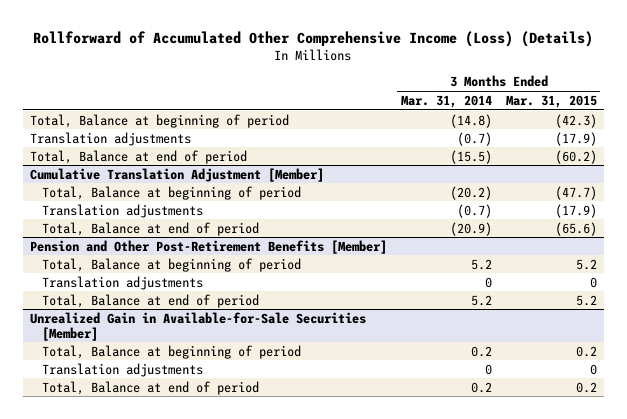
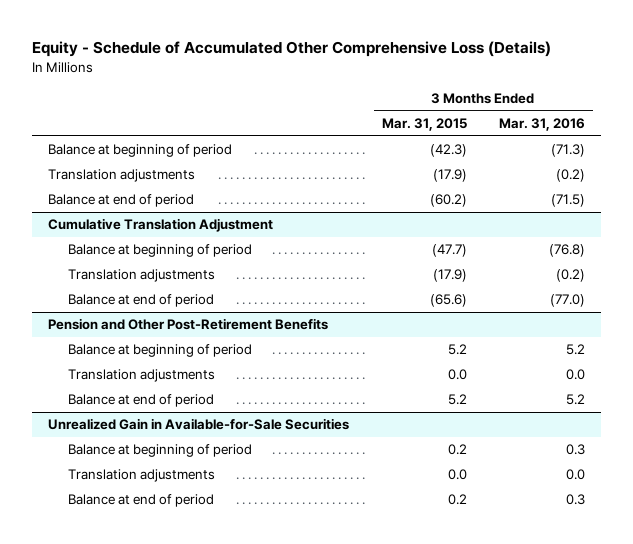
- Rollforward of Accumulated Other Comprehensive Income (Loss) (Details)
+ Equity - Schedule of Accumulated Other Comprehensive Loss (Details)
- | 3 Months Ended Mar. 31, 2014 | 3 Months Ended Mar. 31, 2015
+ | 3 Months Ended Mar. 31, 2015 | 3 Months Ended Mar. 31, 2016
- Total, Balance at beginning of period | (14.8) | (42.3)
+ Balance at beginning of period | (42.3) | (71.3)
- Total, Balance at end of period | (15.5) | (60.2)
- Cumulative Translation Adjustment [Member]
- Total, Balance at beginning of period | (20.2) | (47.7)
+ Balance at end of period | (60.2) | (71.5)
+ Cumulative Translation Adjustment
+ Balance at beginning of period | (47.7) | (76.8)
- Total, Balance at end of period | (20.9) | (65.6)
- Pension and Other Post-Retirement Benefits [Member]
- Total, Balance at beginning of period | 5.2 | 5.2
- Translation adjustments | 0 | 0
- Total, Balance at end of period | 5.2 | 5.2
- Unrealized Gain in Available-for-Sale Securities [Member]
- Total, Balance at beginning of period | 0.2 | 0.2
- Translation adjustments | 0 | 0
- Total, Balance at end of period | 0.2 | 0.2
+ Balance at end of period | (65.6) | (77.0)
+ Pension and Other Post-Retirement Benefits
+ Balance at beginning of period | 5.2 | 5.2
+ Translation adjustments | 0.0 | 0.0
+ Balance at end of period | 5.2 | 5.2
+ Unrealized Gain in Available-for-Sale Securities
+ Balance at beginning of period | 0.2 | 0.3
+ Translation adjustments | 0.0 | 0.0
+ Balance at end of period | 0.2 | 0.3

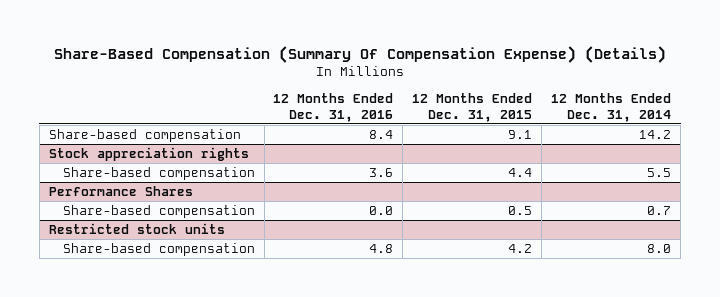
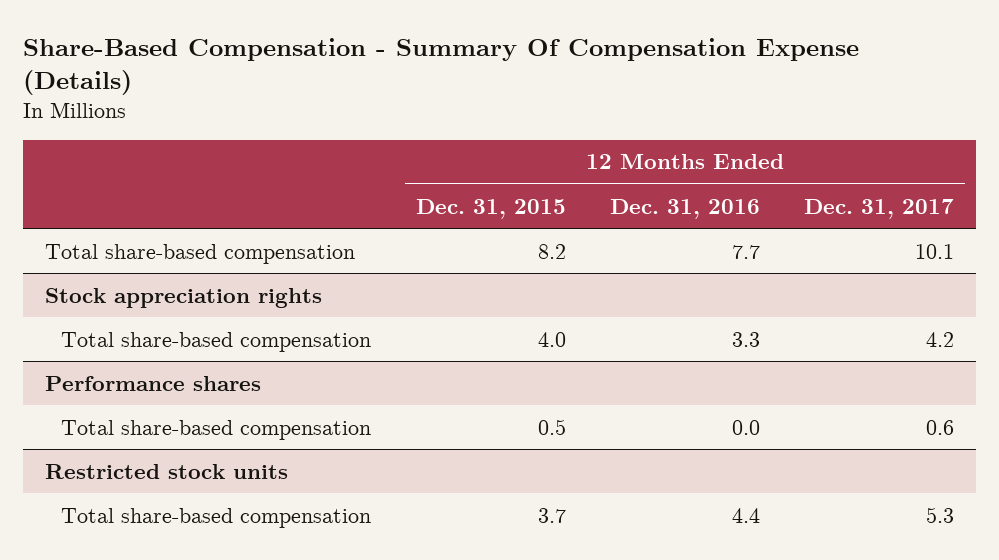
- Share-Based Compensation (Summary Of Compensation Expense) (Details)
+ Share-Based Compensation - Summary Of Compensation Expense (Details)
- | 12 Months Ended Dec. 31, 2016 | 12 Months Ended Dec. 31, 2015 | 12 Months Ended Dec. 31, 2014
+ | 12 Months Ended Dec. 31, 2015 | 12 Months Ended Dec. 31, 2016 | 12 Months Ended Dec. 31, 2017
- Share-based compensation | 8.4 | 9.1 | 14.2
+ Total share-based compensation | 8.2 | 7.7 | 10.1
@ Stock appreciation rights
- Share-based compensation | 3.6 | 4.4 | 5.5
- Performance Shares
- Share-based compensation | 0.0 | 0.5 | 0.7
@ Stock appreciation rights
+ Total share-based compensation | 4.0 | 3.3 | 4.2
+ Performance shares
+ Total share-based compensation | 0.5 | 0.0 | 0.6
@ Restricted stock units
- Share-based compensation | 4.8 | 4.2 | 8.0
+ Total share-based compensation | 3.7 | 4.4 | 5.3

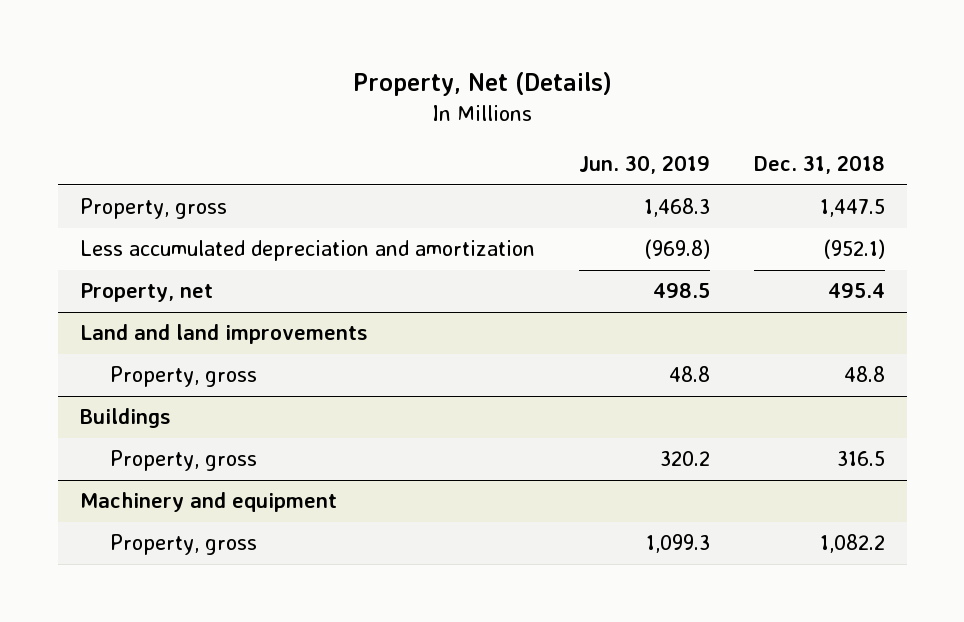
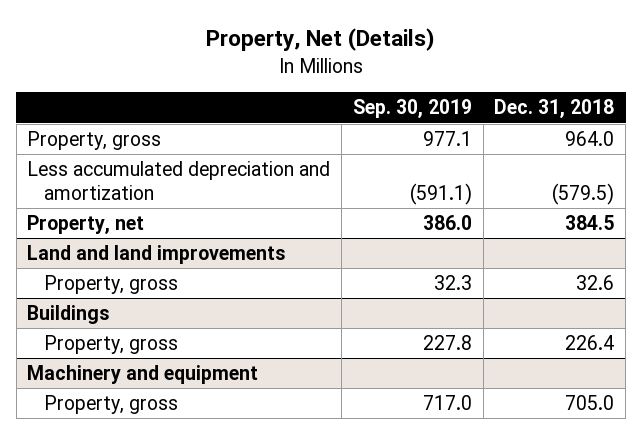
- | Jun. 30, 2019 | Dec. 31, 2018
+ | Sep. 30, 2019 | Dec. 31, 2018
- Property, gross | 1,468.3 | 1,447.5
- Less accumulated depreciation and amortization | (969.8) | (952.1)
- Property, net | 498.5 | 495.4
+ Property, gross | 977.1 | 964.0
+ Less accumulated depreciation and amortization | (591.1) | (579.5)
+ Property, net | 386.0 | 384.5
@ Land and land improvements
- Property, gross | 48.8 | 48.8
+ Property, gross | 32.3 | 32.6
@ Buildings
- Property, gross | 320.2 | 316.5
+ Property, gross | 227.8 | 226.4
@ Machinery and equipment
- Property, gross | 1,099.3 | 1,082.2
+ Property, gross | 717.0 | 705.0

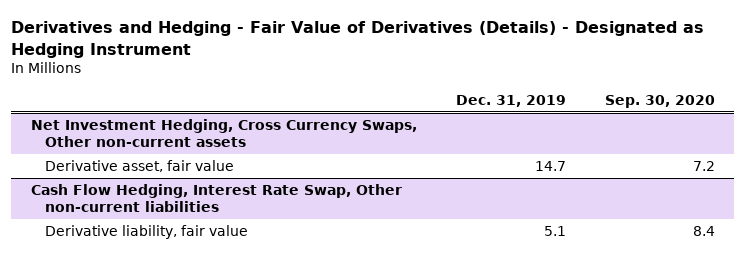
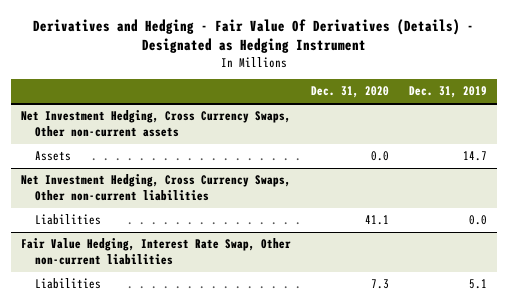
- Derivatives and Hedging - Fair Value of Derivatives (Details) - Designated as Hedging Instrument
+ Derivatives and Hedging - Fair Value Of Derivatives (Details) - Designated as Hedging Instrument
- | Dec. 31, 2019 | Sep. 30, 2020
+ | Dec. 31, 2020 | Dec. 31, 2019
@ Net Investment Hedging, Cross Currency Swaps, Other non-current assets
- Derivative asset, fair value | 14.7 | 7.2
- Cash Flow Hedging, Interest Rate Swap, Other non-current liabilities
- Derivative liability, fair value | 5.1 | 8.4
@ Net Investment Hedging, Cross Currency Swaps, Other non-current assets
+ Assets | 0.0 | 14.7
+ Net Investment Hedging, Cross Currency Swaps, Other non-current liabilities
+ Liabilities | 41.1 | 0.0
+ Fair Value Hedging, Interest Rate Swap, Other non-current liabilities
+ Liabilities | 7.3 | 5.1

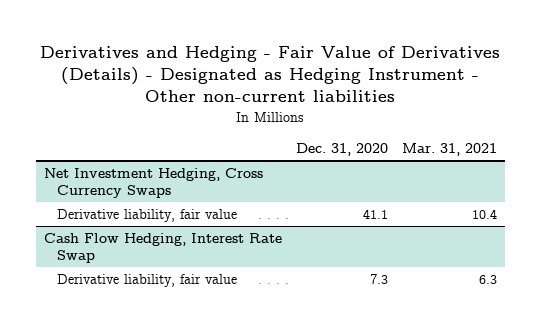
- Derivatives and Hedging - Fair Value Of Derivatives (Details) - Designated as Hedging Instrument
+ Derivatives and Hedging - Fair Value of Derivatives (Details) - Designated as Hedging Instrument - Other non-current liabilities
- | Dec. 31, 2020 | Dec. 31, 2019
+ | Dec. 31, 2020 | Mar. 31, 2021
- Net Investment Hedging, Cross Currency Swaps, Other non-current assets
- Assets | 0.0 | 14.7
- Net Investment Hedging, Cross Currency Swaps, Other non-current liabilities
- Liabilities | 41.1 | 0.0
- Fair Value Hedging, Interest Rate Swap, Other non-current liabilities
- Liabilities | 7.3 | 5.1
+ Net Investment Hedging, Cross Currency Swaps
+ Derivative liability, fair value | 41.1 | 10.4
+ Cash Flow Hedging, Interest Rate Swap
+ Derivative liability, fair value | 7.3 | 6.3

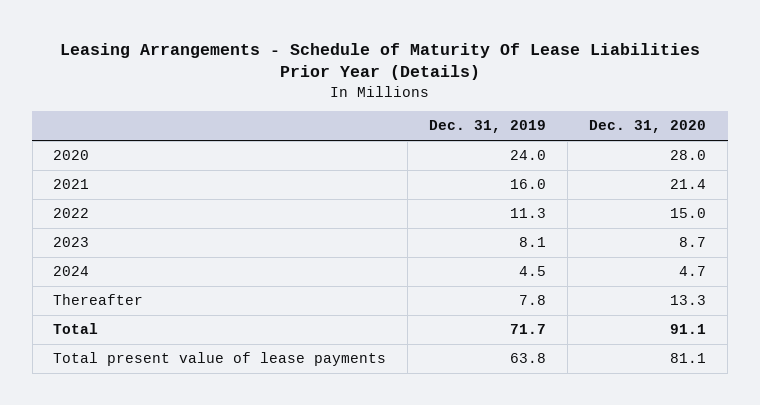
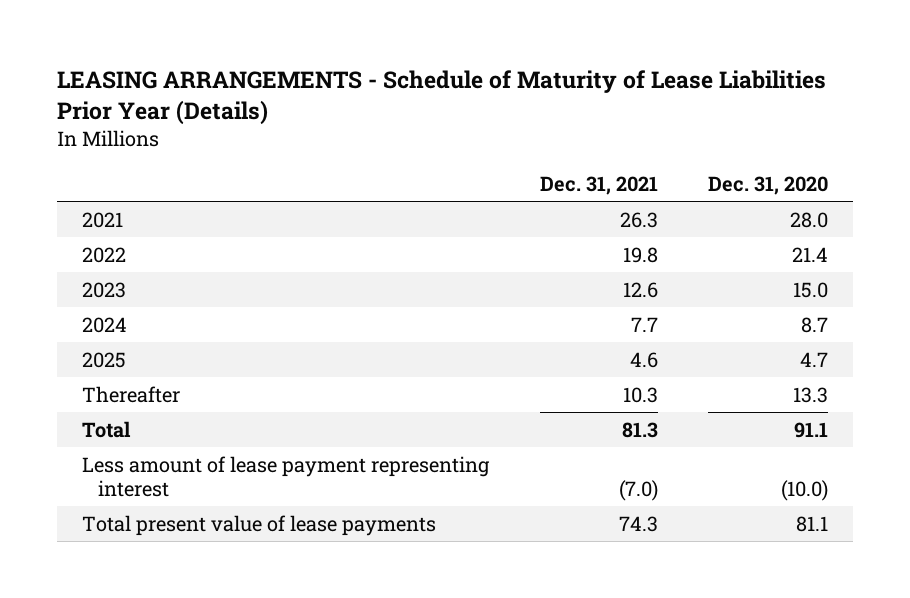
- Leasing Arrangements - Schedule of Maturity Of Lease Liabilities Prior Year (Details)
+ LEASING ARRANGEMENTS - Schedule of Maturity of Lease Liabilities Prior Year (Details)
- | Dec. 31, 2019 | Dec. 31, 2020
+ | Dec. 31, 2021 | Dec. 31, 2020
- 2020 | 24.0 | 28.0
- 2021 | 16.0 | 21.4
- 2022 | 11.3 | 15.0
- 2023 | 8.1 | 8.7
- 2024 | 4.5 | 4.7
+ 2021 | 26.3 | 28.0
+ 2022 | 19.8 | 21.4
+ 2023 | 12.6 | 15.0
+ 2024 | 7.7 | 8.7
+ 2025 | 4.6 | 4.7
+ Less amount of lease payment representing interest | (7.0) | (10.0)

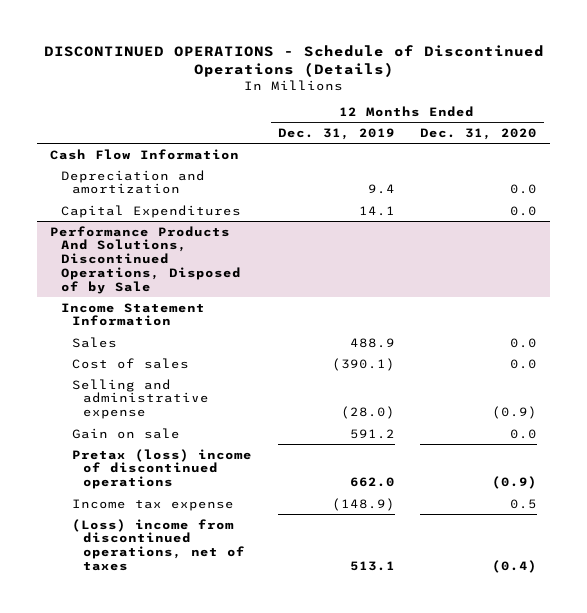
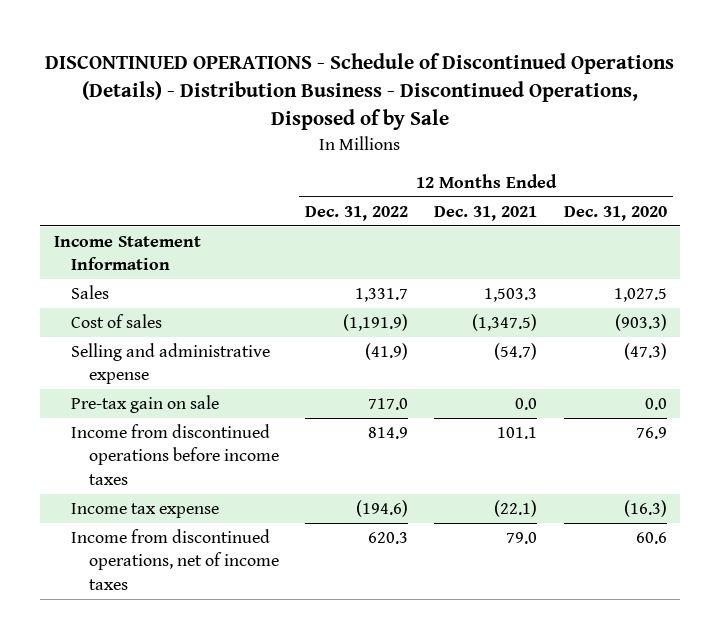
- DISCONTINUED OPERATIONS - Schedule of Discontinued Operations (Details)
+ DISCONTINUED OPERATIONS - Schedule of Discontinued Operations (Details) - Distribution Business - Discontinued Operations, Disposed of by Sale
- | 12 Months Ended Dec. 31, 2019 | 12 Months Ended Dec. 31, 2020
+ | 12 Months Ended Dec. 31, 2022 | 12 Months Ended Dec. 31, 2021 | 12 Months Ended Dec. 31, 2020
- Cash Flow Information
- Depreciation and amortization | 9.4 | 0.0
- Capital Expenditures | 14.1 | 0.0
- Performance Products And Solutions, Discontinued Operations, Disposed of by Sale
- Sales | 488.9 | 0.0
- Cost of sales | (390.1) | 0.0
- Selling and administrative expense | (28.0) | (0.9)
- Gain on sale | 591.2 | 0.0
- Pretax (loss) income of discontinued operations | 662.0 | (0.9)
- Income tax expense | (148.9) | 0.5
- (Loss) income from discontinued operations, net of taxes | 513.1 | (0.4)
+ Sales | 1,331.7 | 1,503.3 | 1,027.5
+ Cost of sales | (1,191.9) | (1,347.5) | (903.3)
+ Selling and administrative expense | (41.9) | (54.7) | (47.3)
+ Pre-tax gain on sale | 717.0 | 0.0 | 0.0
+ Income from discontinued operations before income taxes | 814.9 | 101.1 | 76.9
+ Income tax expense | (194.6) | (22.1) | (16.3)
+ Income from discontinued operations, net of income taxes | 620.3 | 79.0 | 60.6

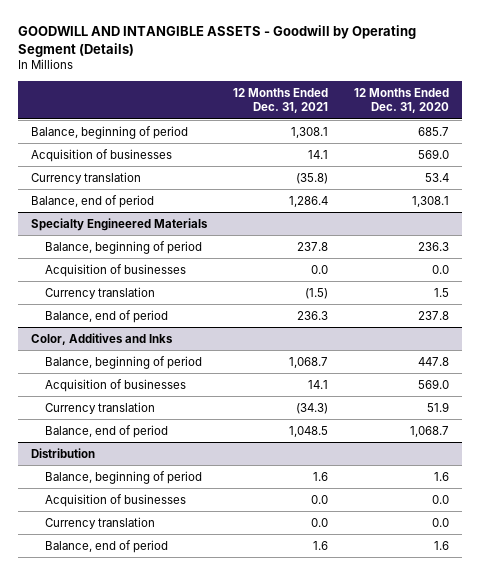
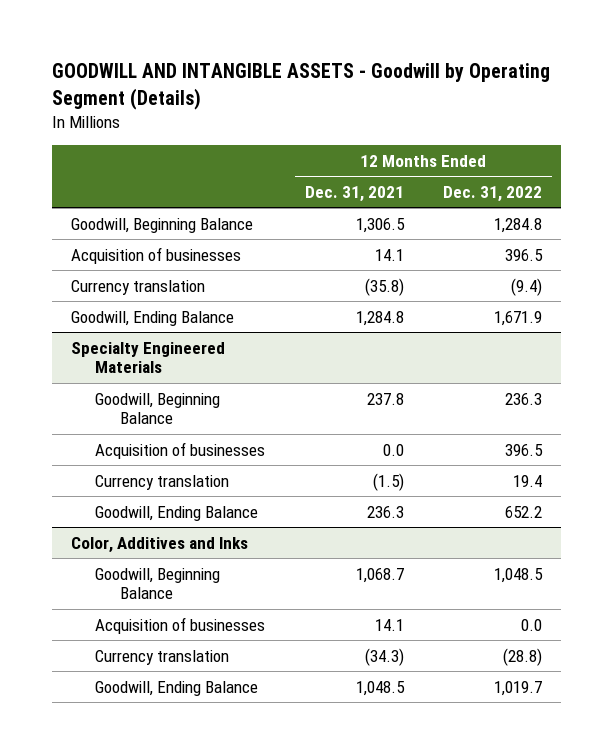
- | 12 Months Ended Dec. 31, 2021 | 12 Months Ended Dec. 31, 2020
+ | 12 Months Ended Dec. 31, 2021 | 12 Months Ended Dec. 31, 2022
- Balance, beginning of period | 1,308.1 | 685.7
+ Goodwill, Beginning Balance | 1,306.5 | 1,284.8
- Balance, end of period | 1,286.4 | 1,308.1
+ Goodwill, Ending Balance | 1,284.8 | 1,671.9
@ Specialty Engineered Materials
- Balance, beginning of period | 237.8 | 236.3
+ Goodwill, Beginning Balance | 237.8 | 236.3
- Balance, end of period | 236.3 | 237.8
+ Goodwill, Ending Balance | 236.3 | 652.2
@ Color, Additives and Inks
- Balance, beginning of period | 1,068.7 | 447.8
+ Goodwill, Beginning Balance | 1,068.7 | 1,048.5
- Balance, end of period | 1,048.5 | 1,068.7
- Distribution
- Balance, beginning of period | 1.6 | 1.6
- Acquisition of businesses | 0.0 | 0.0
- Currency translation | 0.0 | 0.0
- Balance, end of period | 1.6 | 1.6
@ Color, Additives and Inks
+ Goodwill, Ending Balance | 1,048.5 | 1,019.7

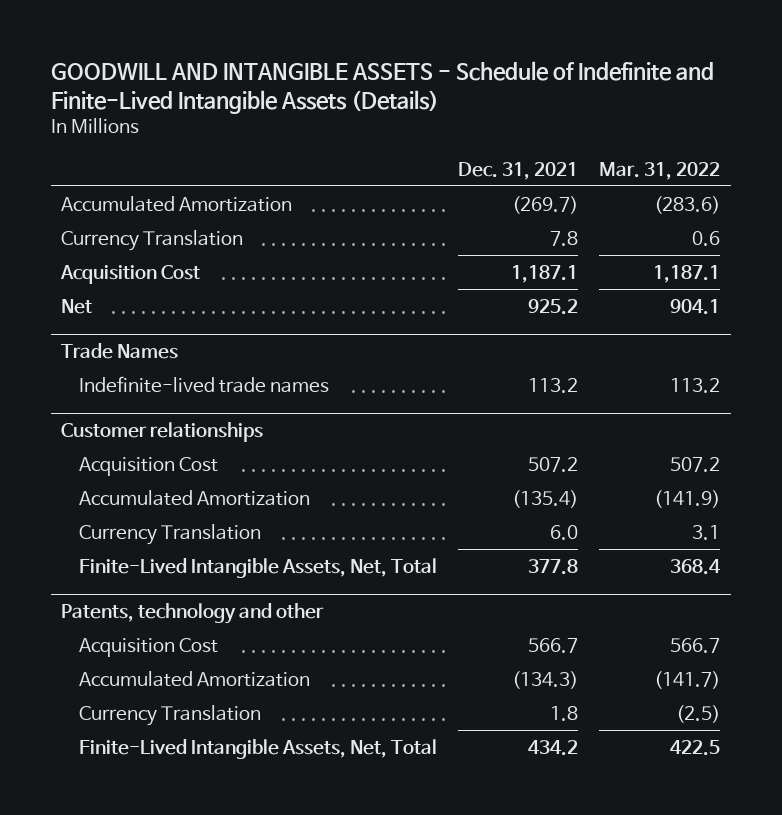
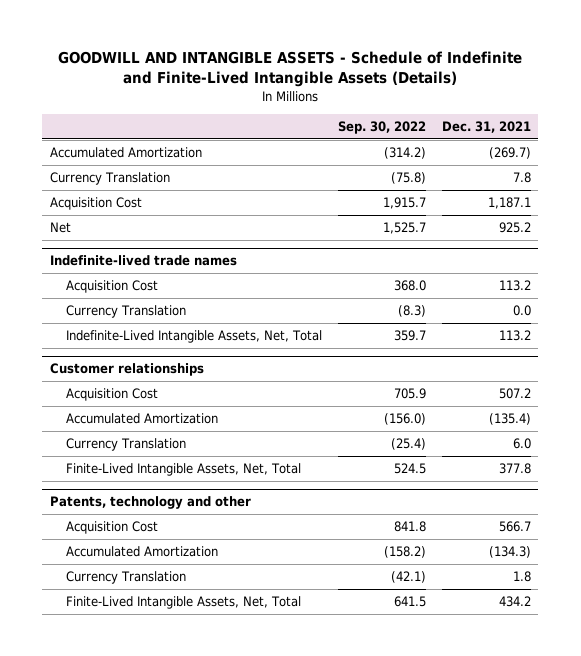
- | Dec. 31, 2021 | Mar. 31, 2022
+ | Sep. 30, 2022 | Dec. 31, 2021
- Trade Names
- Indefinite-lived trade names | 113.2 | 113.2
+ Indefinite-lived trade names
+ Acquisition Cost | 368.0 | 113.2
+ Currency Translation | (8.3) | 0.0
+ Indefinite-Lived Intangible Assets, Net, Total | 359.7 | 113.2

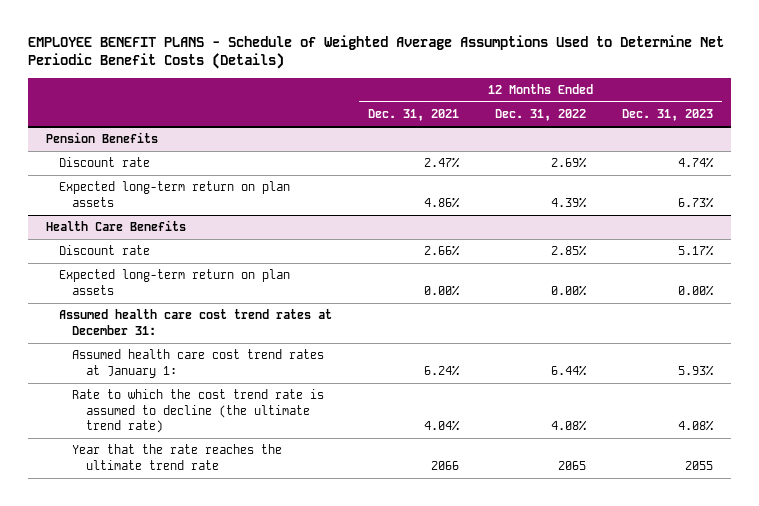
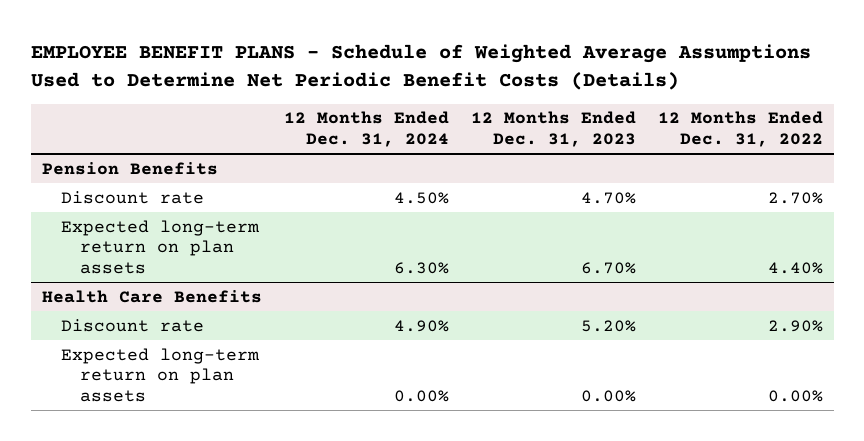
- | 12 Months Ended Dec. 31, 2021 | 12 Months Ended Dec. 31, 2022 | 12 Months Ended Dec. 31, 2023
+ | 12 Months Ended Dec. 31, 2024 | 12 Months Ended Dec. 31, 2023 | 12 Months Ended Dec. 31, 2022
@ Pension Benefits
- Discount rate | 2.47% | 2.69% | 4.74%
- Expected long-term return on plan assets | 4.86% | 4.39% | 6.73%
+ Discount rate | 4.50% | 4.70% | 2.70%
+ Expected long-term return on plan assets | 6.30% | 6.70% | 4.40%
@ Health Care Benefits
- Discount rate | 2.66% | 2.85% | 5.17%
+ Discount rate | 4.90% | 5.20% | 2.90%
- Assumed health care cost trend rates at December 31:
- Assumed health care cost trend rates at January 1: | 6.24% | 6.44% | 5.93%
- Rate to which the cost trend rate is assumed to decline (the ultimate trend rate) | 4.04% | 4.08% | 4.08%
- Year that the rate reaches the ultimate trend rate | 2066 | 2065 | 2055

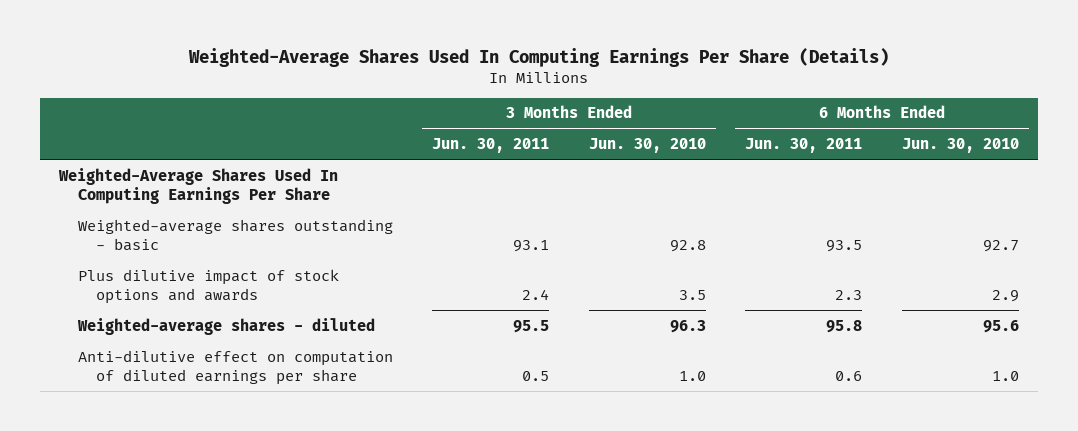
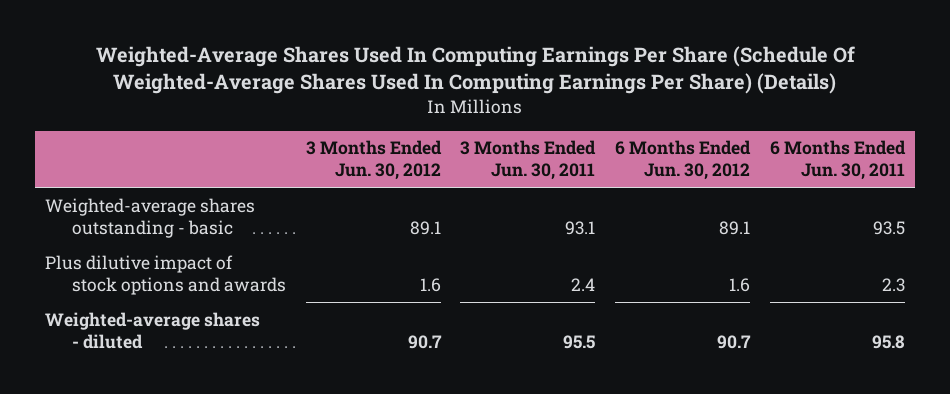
- Weighted-Average Shares Used In Computing Earnings Per Share (Details)
+ Weighted-Average Shares Used In Computing Earnings Per Share (Schedule Of Weighted-Average Shares Used In Computing Earnings Per Share) (Details)
- | 3 Months Ended Jun. 30, 2011 | 3 Months Ended Jun. 30, 2010 | 6 Months Ended Jun. 30, 2011 | 6 Months Ended Jun. 30, 2010
+ | 3 Months Ended Jun. 30, 2012 | 3 Months Ended Jun. 30, 2011 | 6 Months Ended Jun. 30, 2012 | 6 Months Ended Jun. 30, 2011
- Weighted-Average Shares Used In Computing Earnings Per Share
- Anti-dilutive effect on computation of diluted earnings per share | 0.5 | 1.0 | 0.6 | 1.0

